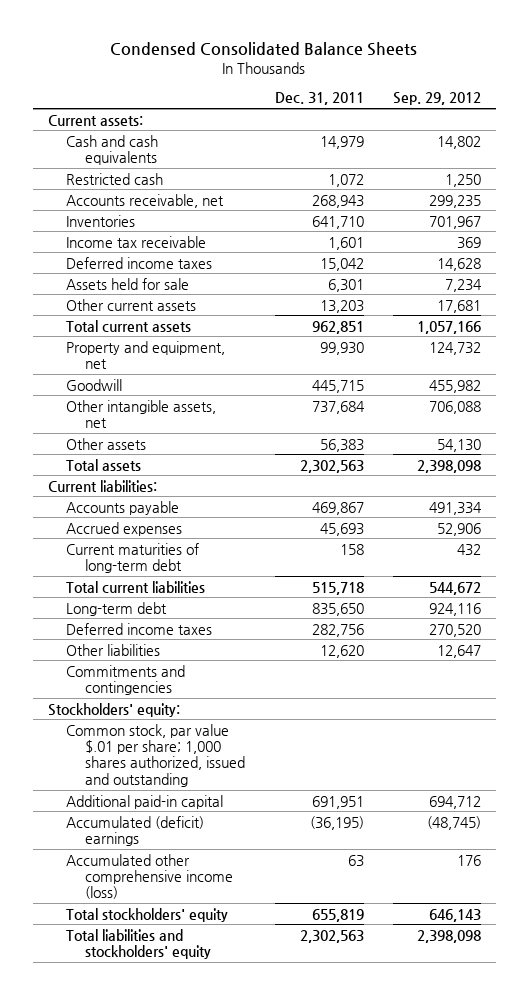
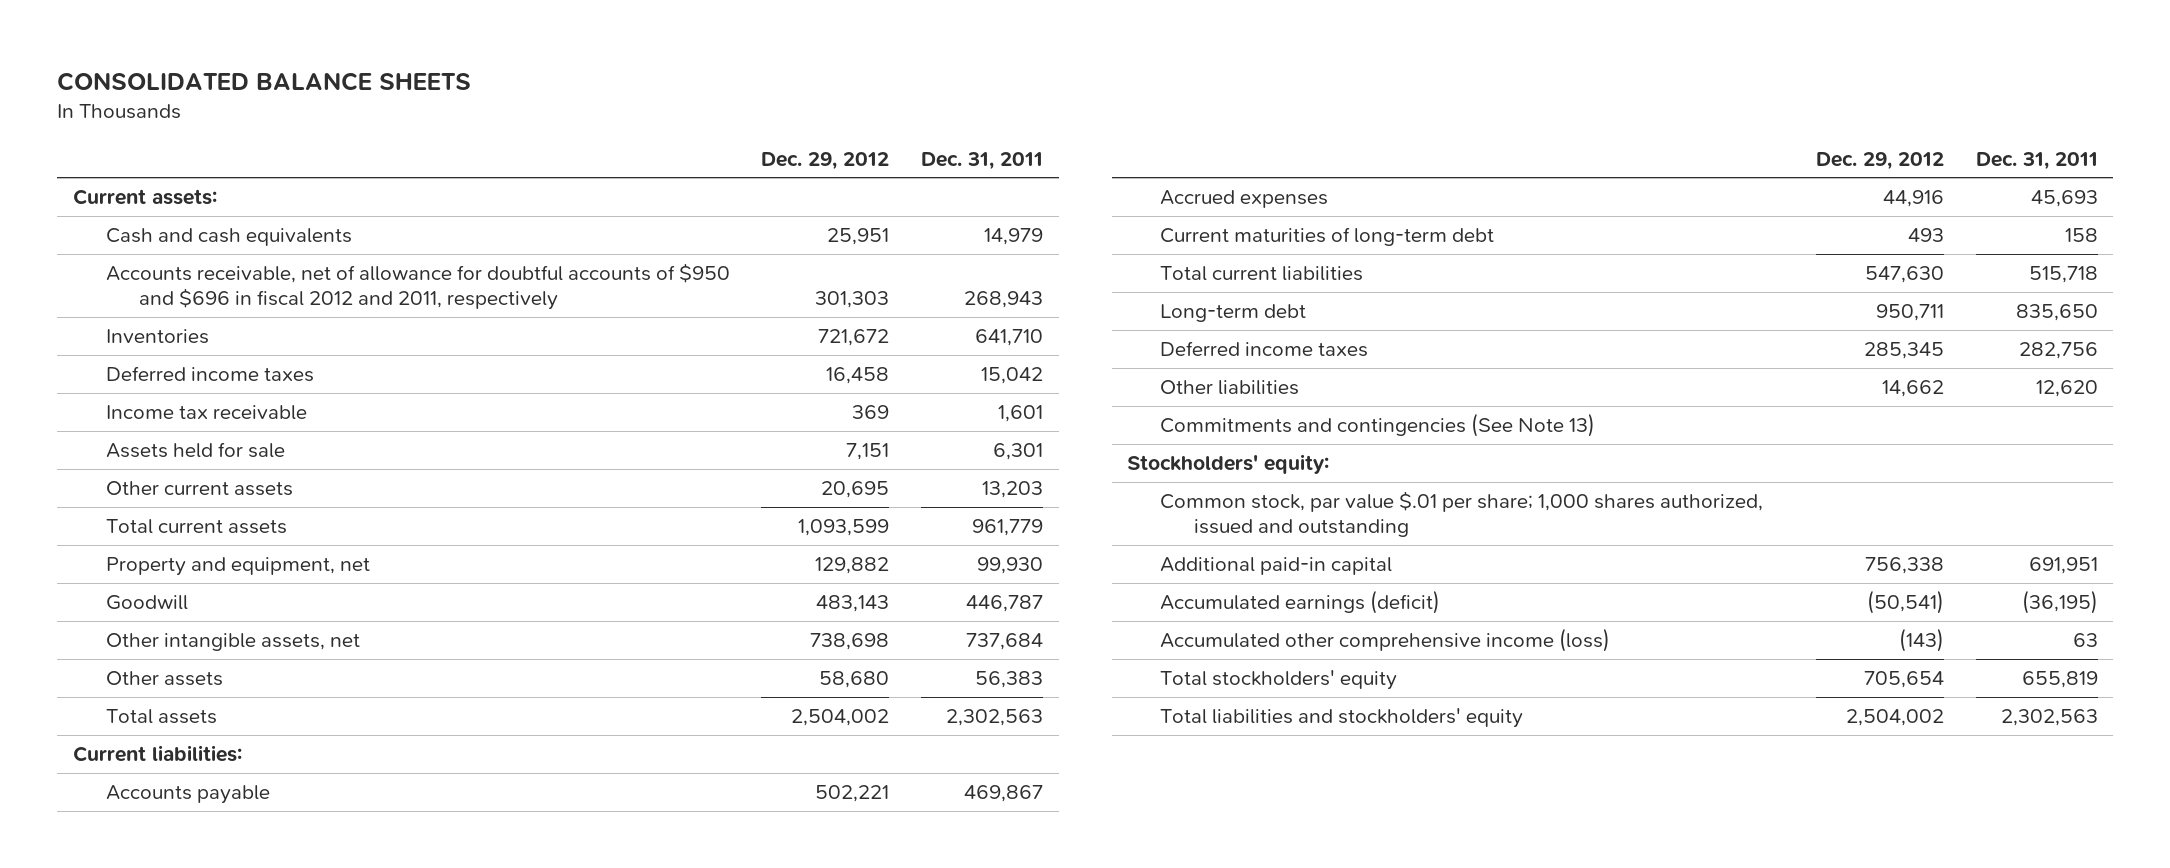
- Condensed Consolidated Balance Sheets
+ CONSOLIDATED BALANCE SHEETS
- | Dec. 31, 2011 | Sep. 29, 2012
+ | Dec. 29, 2012 | Dec. 31, 2011
- Restricted cash | 1,072 | 1,250
- Accounts receivable, net | 268,943 | 299,235
+ Accounts receivable, net of allowance for doubtful accounts of $950 and $696 in fiscal 2012 and 2011, respectively | 301,303 | 268,943
moved down: Income tax receivable | 369 | 1,601
- Total current assets | 962,851 | 1,057,166
+ Total current assets | 1,093,599 | 961,779
- Goodwill | 445,715 | 455,982
+ Goodwill | 483,143 | 446,787
- Commitments and contingencies
+ Commitments and contingencies (See Note 13)
- Accumulated (deficit) earnings | (36,195) | (48,745)
+ Accumulated earnings (deficit) | (50,541) | (36,195)

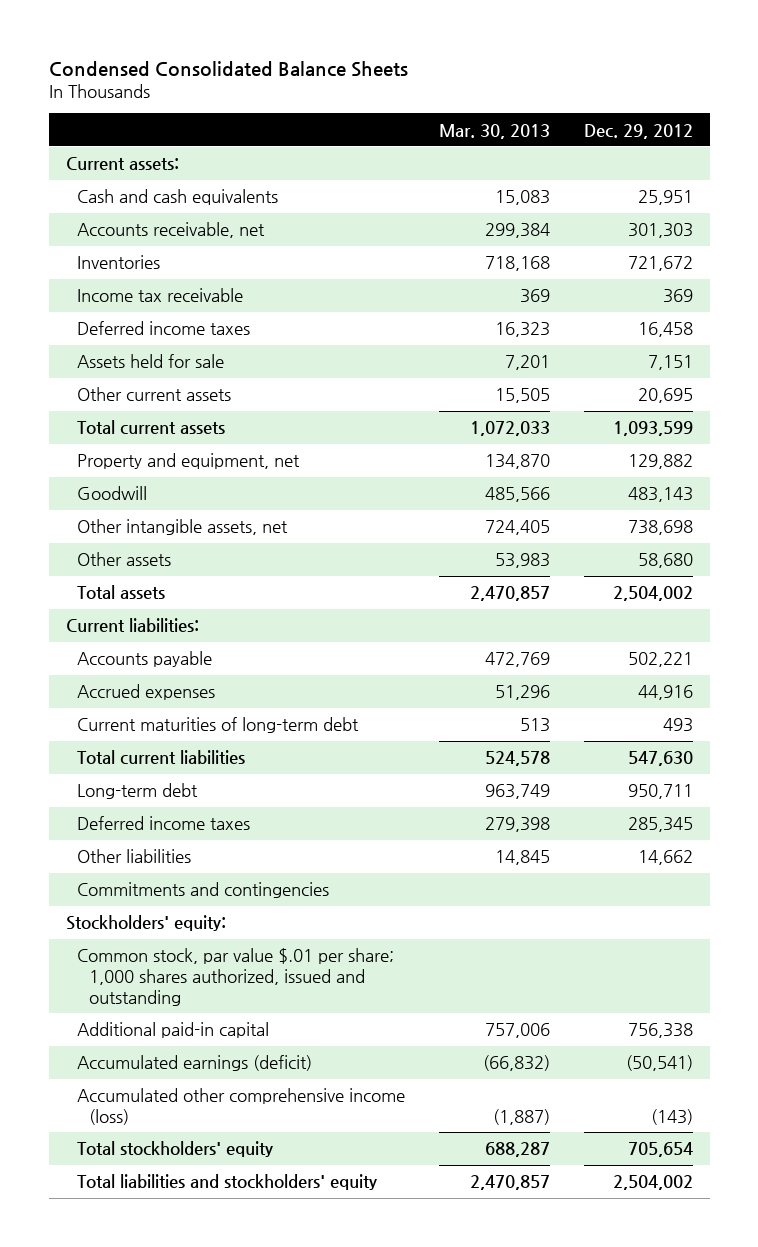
- CONSOLIDATED BALANCE SHEETS
+ Condensed Consolidated Balance Sheets
- | Dec. 29, 2012 | Dec. 31, 2011
+ | Mar. 30, 2013 | Dec. 29, 2012
- Accounts receivable, net of allowance for doubtful accounts of $950 and $696 in fiscal 2012 and 2011, respectively | 301,303 | 268,943
+ Accounts receivable, net | 299,384 | 301,303
moved down: Deferred income taxes | 16,323 | 16,458
- Commitments and contingencies (See Note 13)
+ Commitments and contingencies

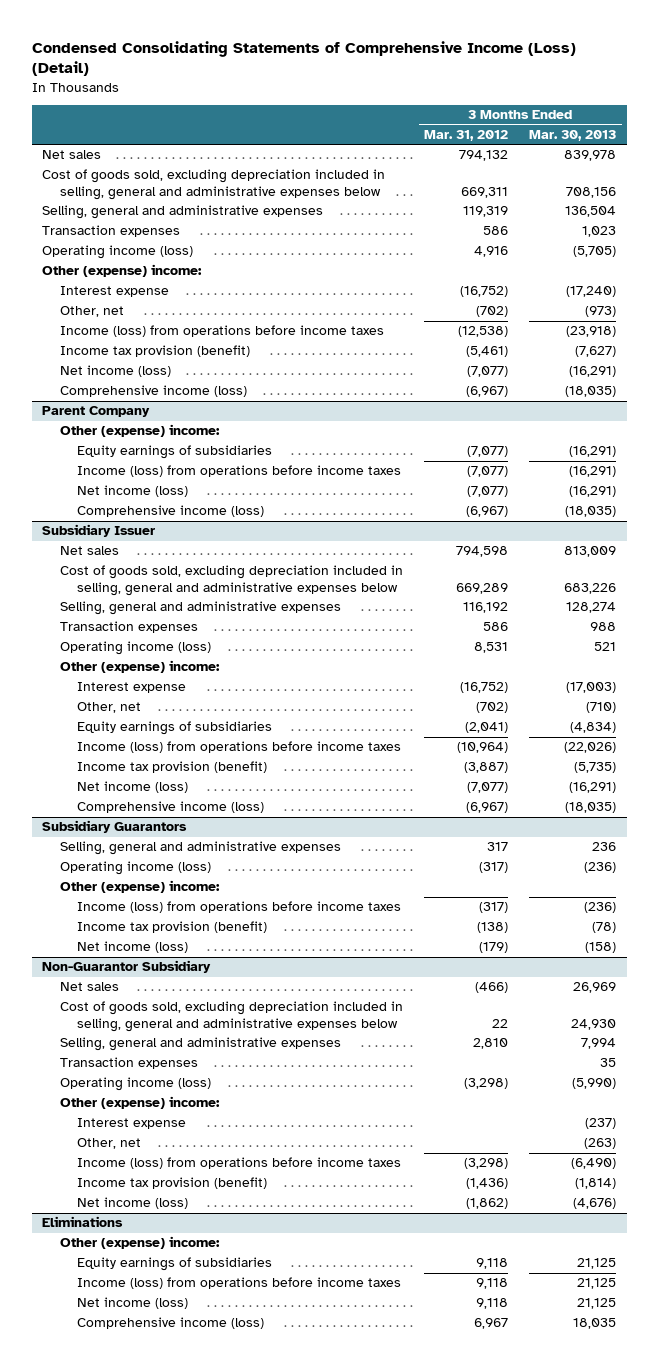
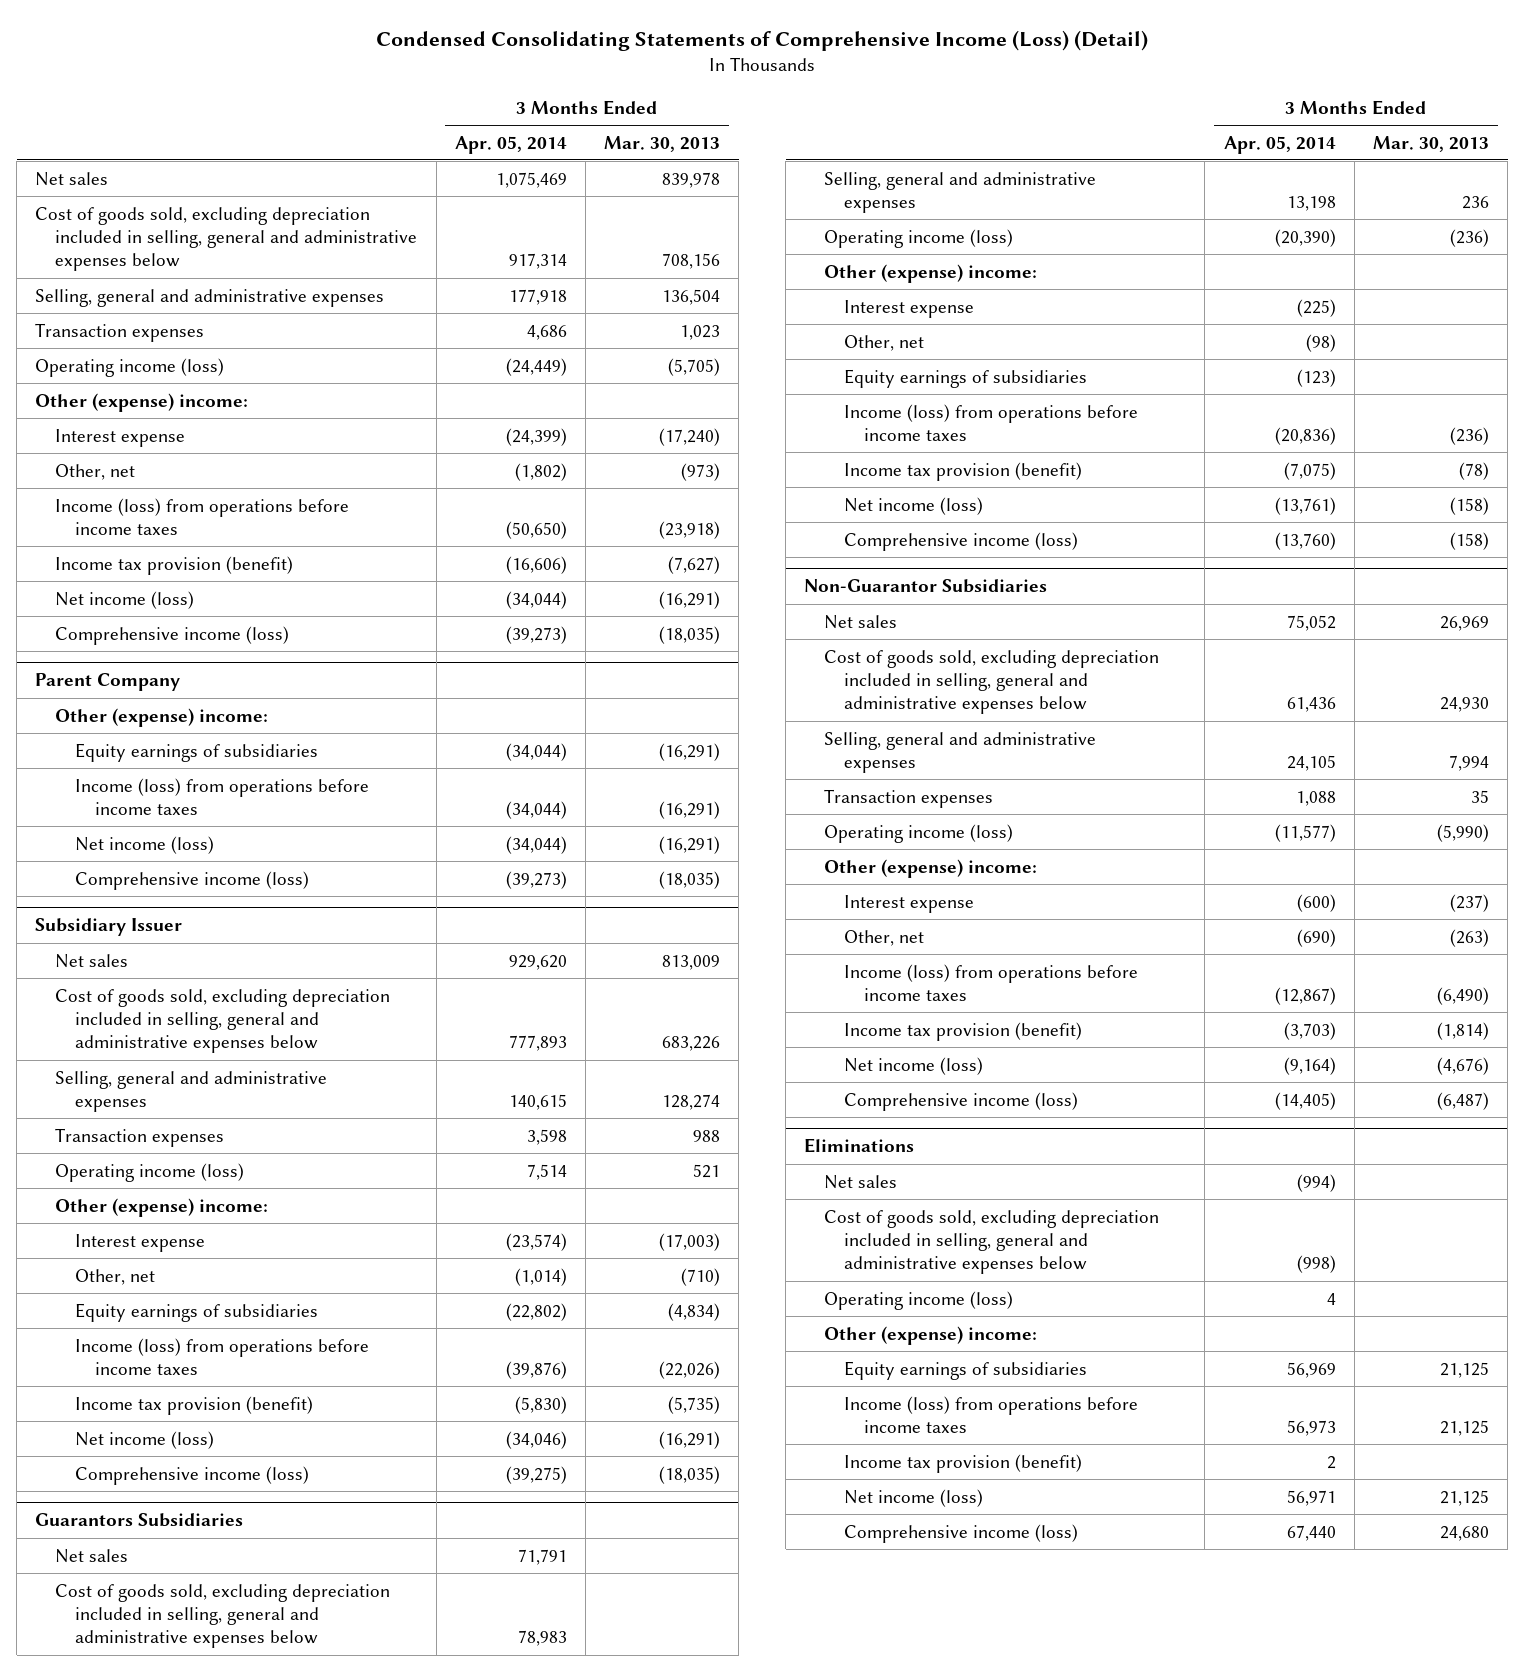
- | 3 Months Ended Mar. 31, 2012 | 3 Months Ended Mar. 30, 2013
+ | 3 Months Ended Apr. 05, 2014 | 3 Months Ended Mar. 30, 2013
- Subsidiary Guarantors
+ Guarantors Subsidiaries
+ Net sales | 71,791 |
+ Cost of goods sold, excluding depreciation included in selling, general and administrative expenses below | 78,983 |
+ Interest expense | (225) |
+ Other, net | (98) |
+ Equity earnings of subsidiaries | (123) |
- Non-Guarantor Subsidiary
+ Comprehensive income (loss) | (13,760) | (158)
+ Non-Guarantor Subsidiaries
+ Comprehensive income (loss) | (14,405) | (6,487)
@ Eliminations
+ Net sales | (994) |
+ Cost of goods sold, excluding depreciation included in selling, general and administrative expenses below | (998) |
+ Operating income (loss) | 4 |
+ Income tax provision (benefit) | 2 |
- Comprehensive income (loss) | 6,967 | 18,035
+ Comprehensive income (loss) | 67,440 | 24,680

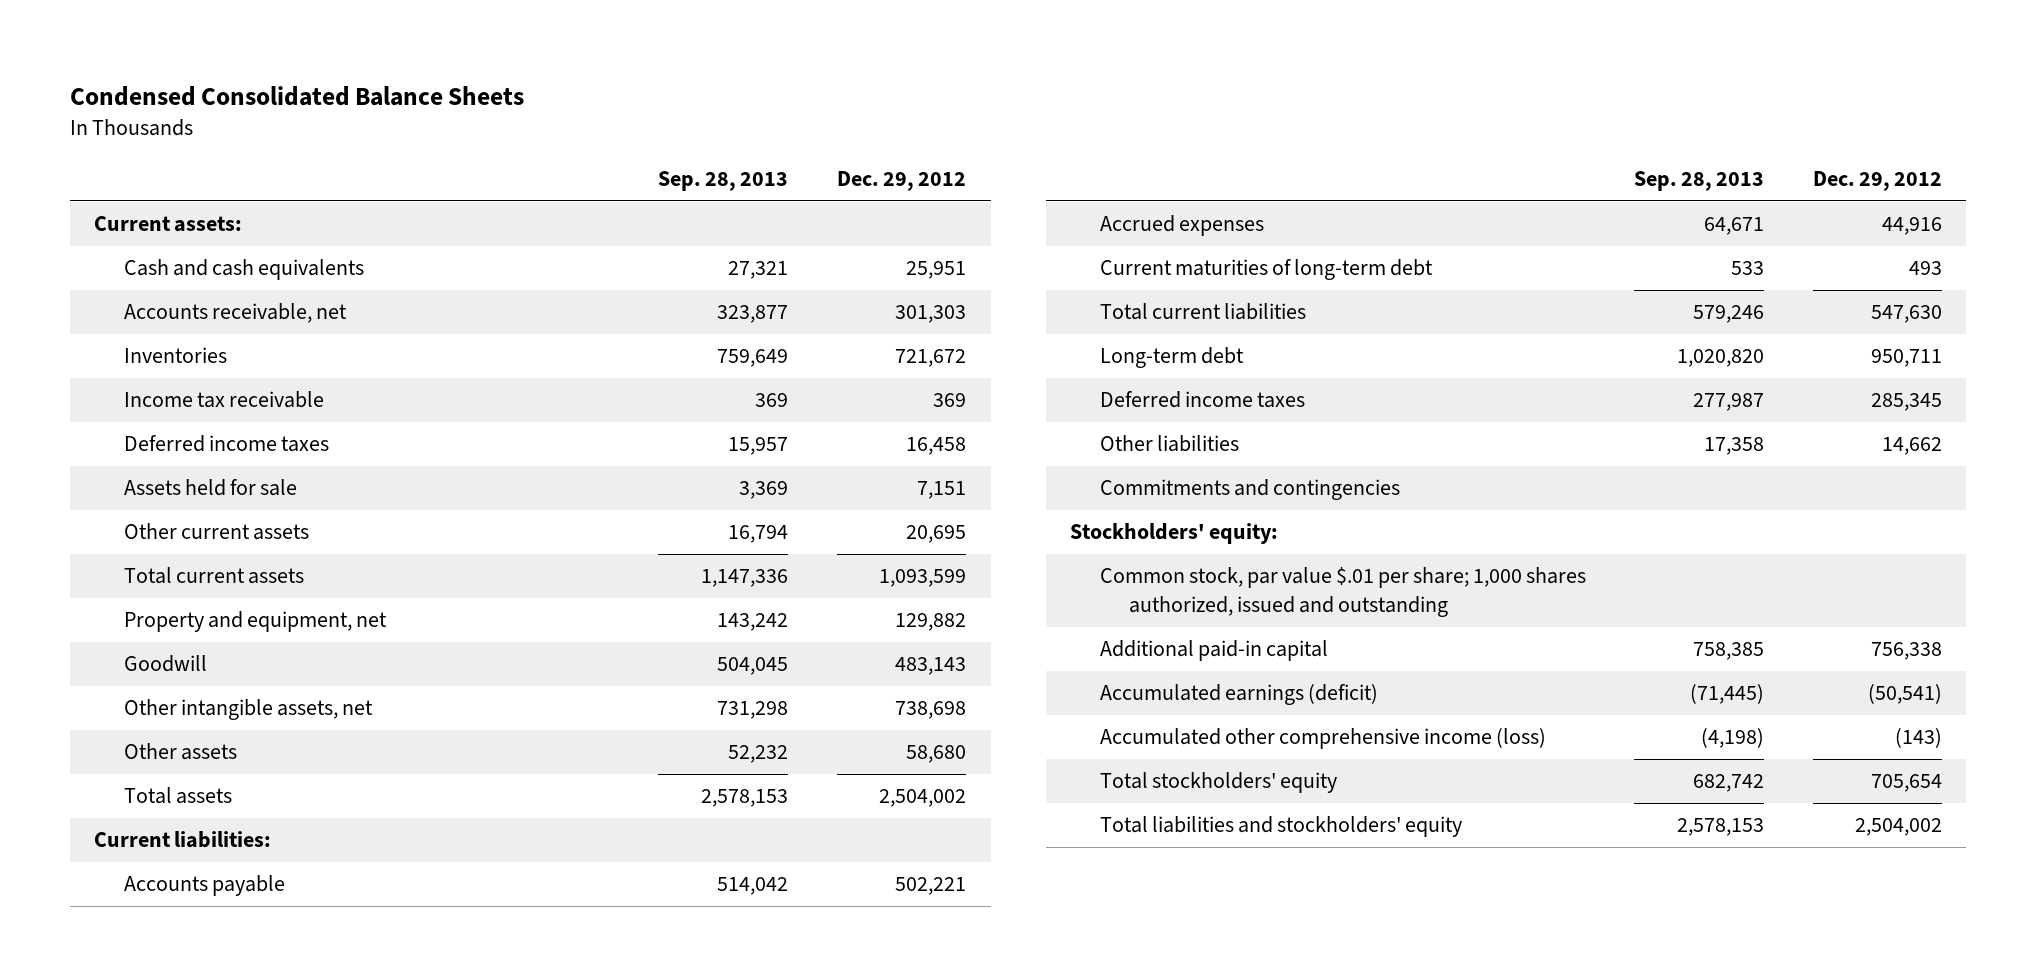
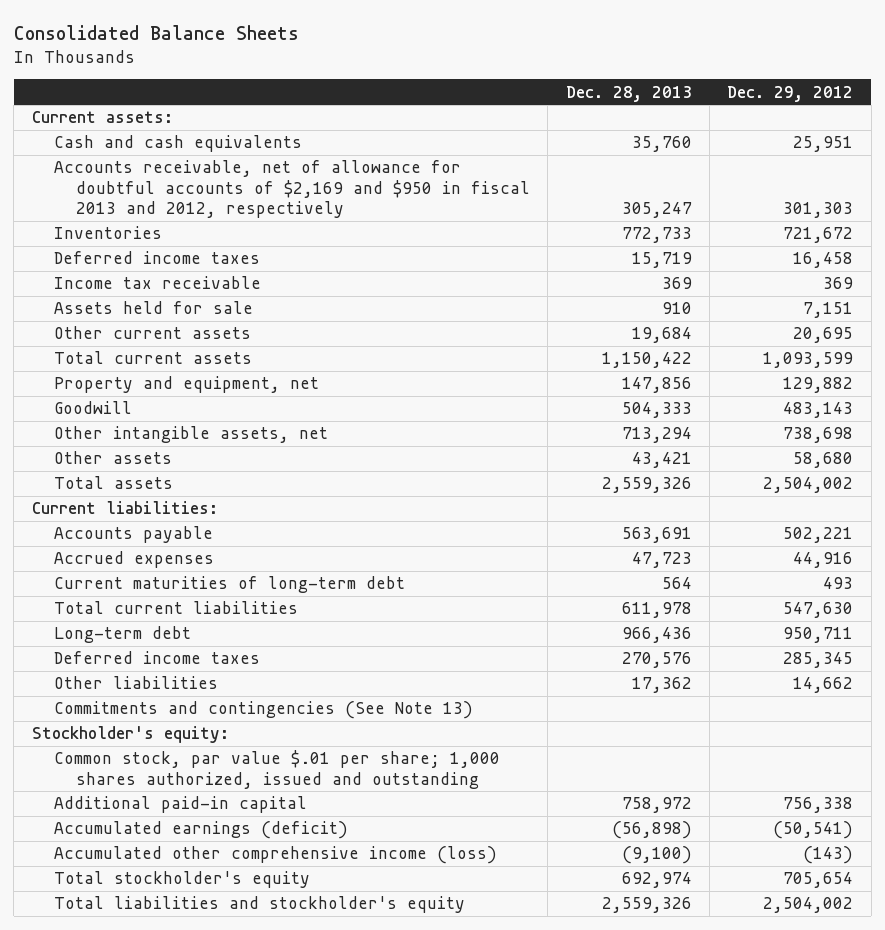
- Condensed Consolidated Balance Sheets
+ Consolidated Balance Sheets
- | Sep. 28, 2013 | Dec. 29, 2012
+ | Dec. 28, 2013 | Dec. 29, 2012
- Accounts receivable, net | 323,877 | 301,303
+ Accounts receivable, net of allowance for doubtful accounts of $2,169 and $950 in fiscal 2013 and 2012, respectively | 305,247 | 301,303
moved down: Income tax receivable | 369 | 369
- Commitments and contingencies
- Stockholders' equity:
+ Commitments and contingencies (See Note 13)
+ Stockholder's equity:
- Total stockholders' equity | 682,742 | 705,654
- Total liabilities and stockholders' equity | 2,578,153 | 2,504,002
+ Total stockholder's equity | 692,974 | 705,654
+ Total liabilities and stockholder's equity | 2,559,326 | 2,504,002

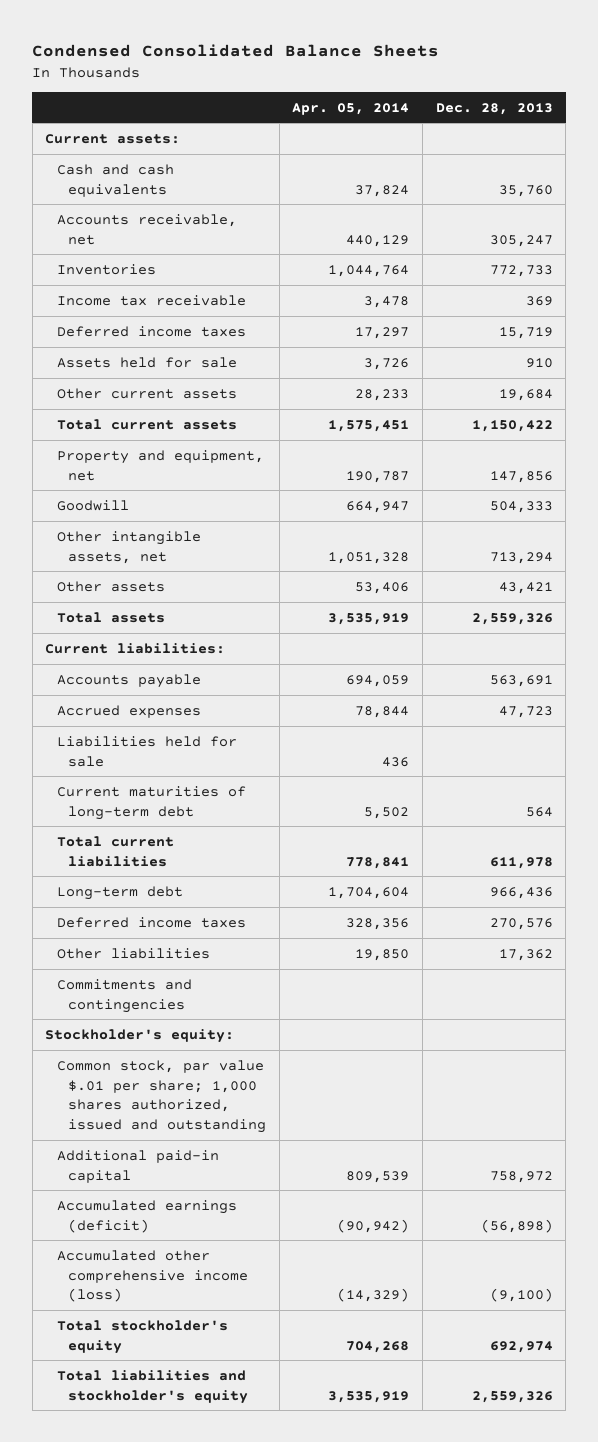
- Consolidated Balance Sheets
+ Condensed Consolidated Balance Sheets
- | Dec. 28, 2013 | Dec. 29, 2012
+ | Apr. 05, 2014 | Dec. 28, 2013
- Accounts receivable, net of allowance for doubtful accounts of $2,169 and $950 in fiscal 2013 and 2012, respectively | 305,247 | 301,303
+ Accounts receivable, net | 440,129 | 305,247
moved down: Deferred income taxes | 17,297 | 15,719
+ Liabilities held for sale | 436 |
- Commitments and contingencies (See Note 13)
+ Commitments and contingencies

